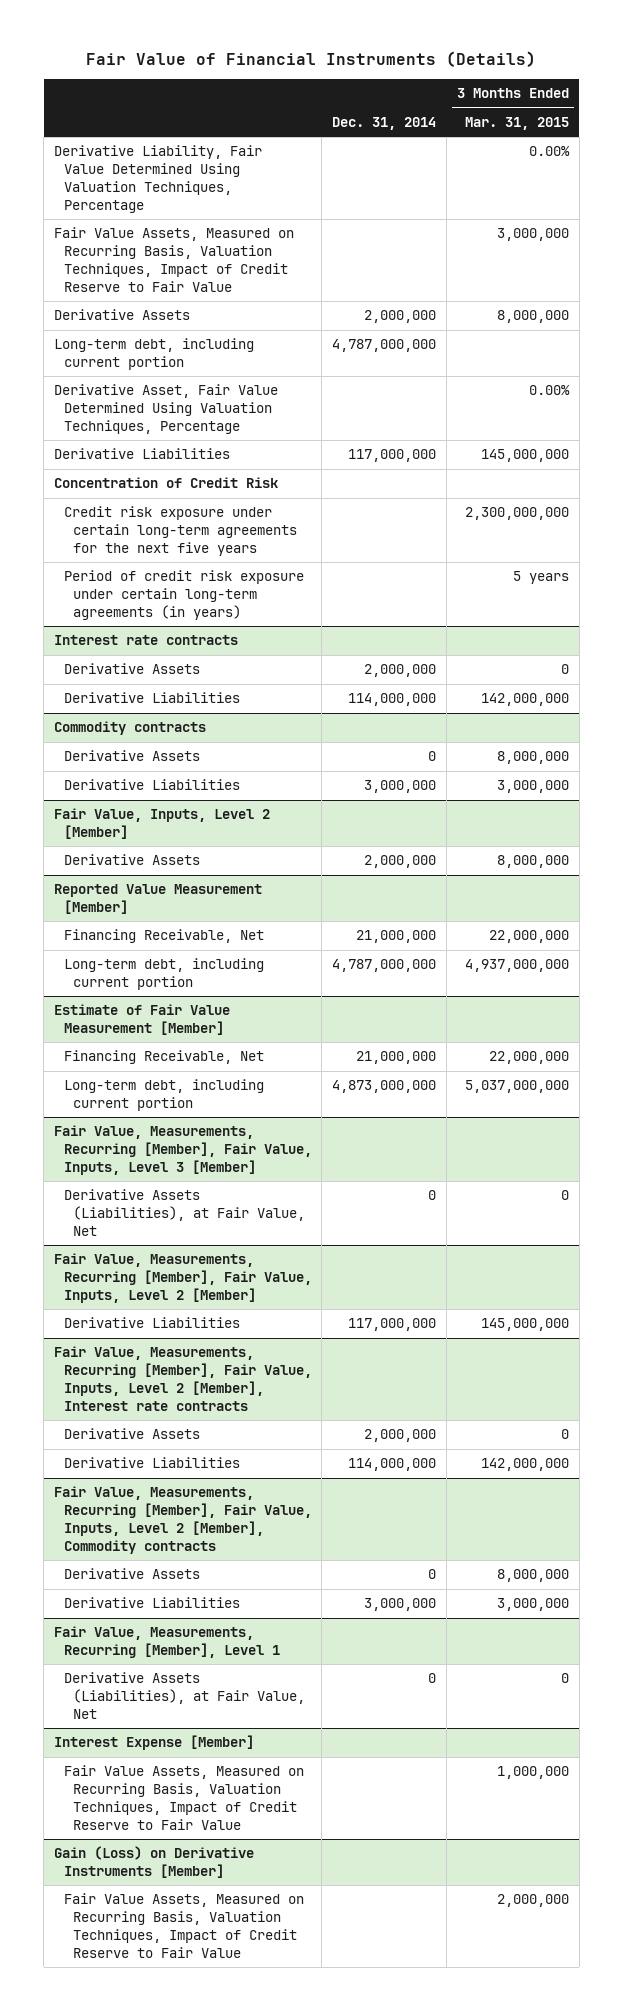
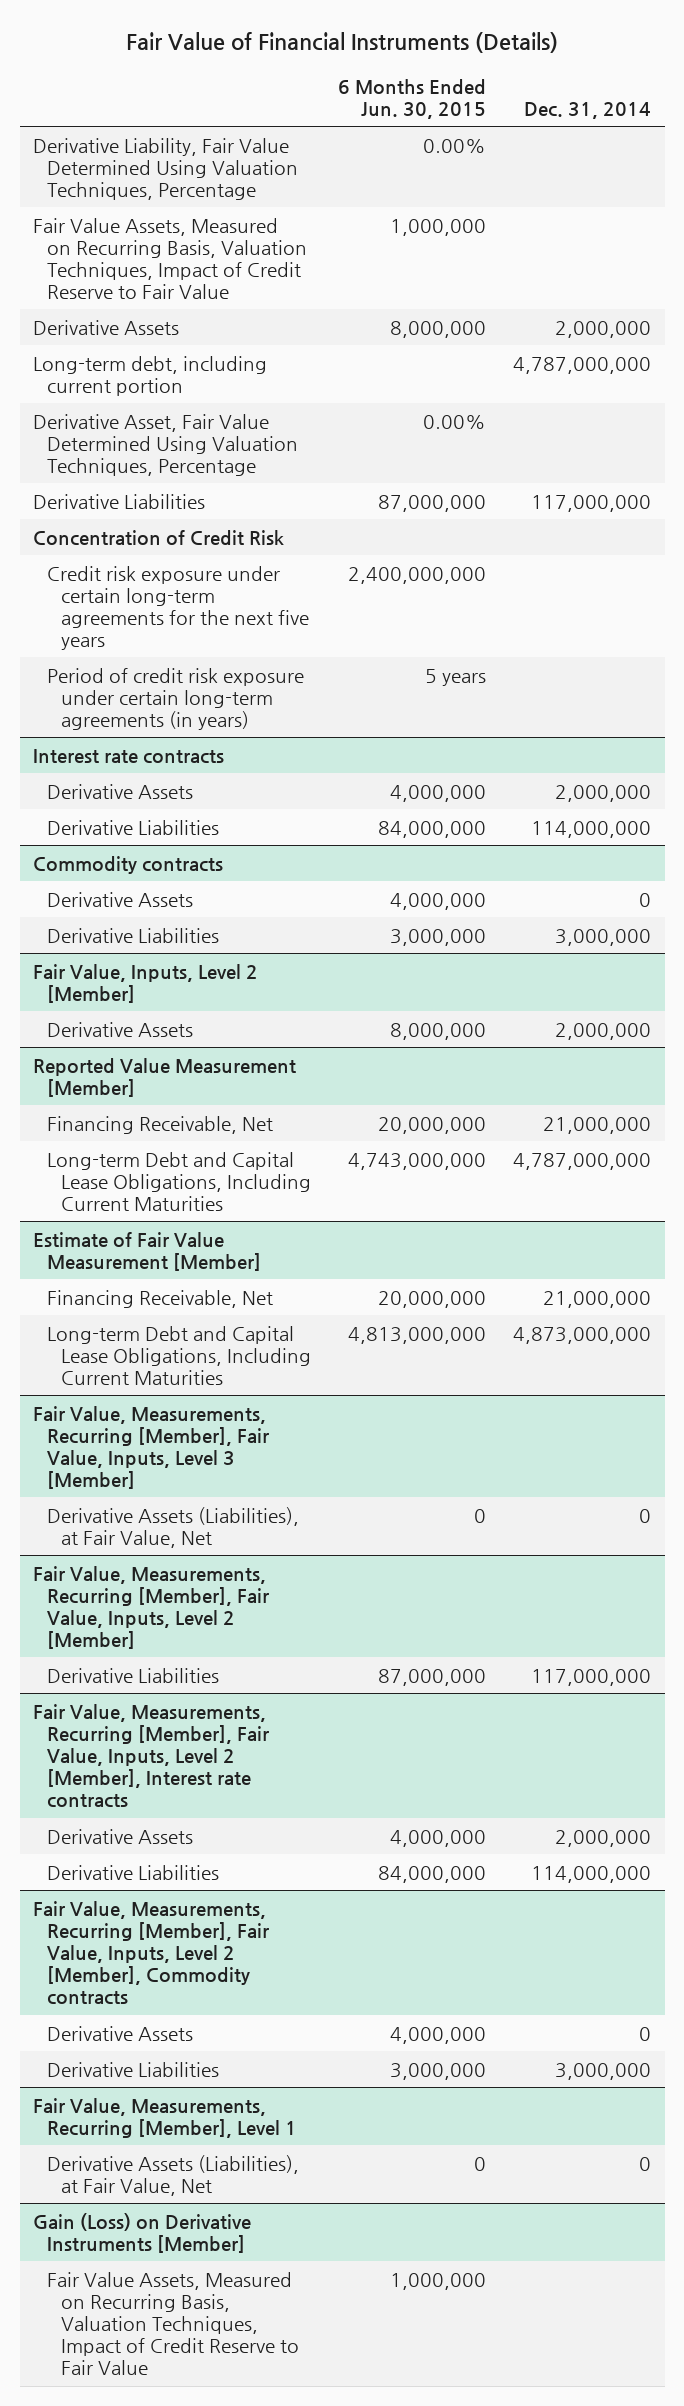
- | Dec. 31, 2014 | 3 Months Ended Mar. 31, 2015
+ | 6 Months Ended Jun. 30, 2015 | Dec. 31, 2014
@ Reported Value Measurement [Member]
- Long-term debt, including current portion | 4,787,000,000 | 4,937,000,000
+ Long-term Debt and Capital Lease Obligations, Including Current Maturities | 4,743,000,000 | 4,787,000,000
@ Estimate of Fair Value Measurement [Member]
- Long-term debt, including current portion | 4,873,000,000 | 5,037,000,000
+ Long-term Debt and Capital Lease Obligations, Including Current Maturities | 4,813,000,000 | 4,873,000,000
- Interest Expense [Member]
- Fair Value Assets, Measured on Recurring Basis, Valuation Techniques, Impact of Credit Reserve to Fair Value | | 1,000,000

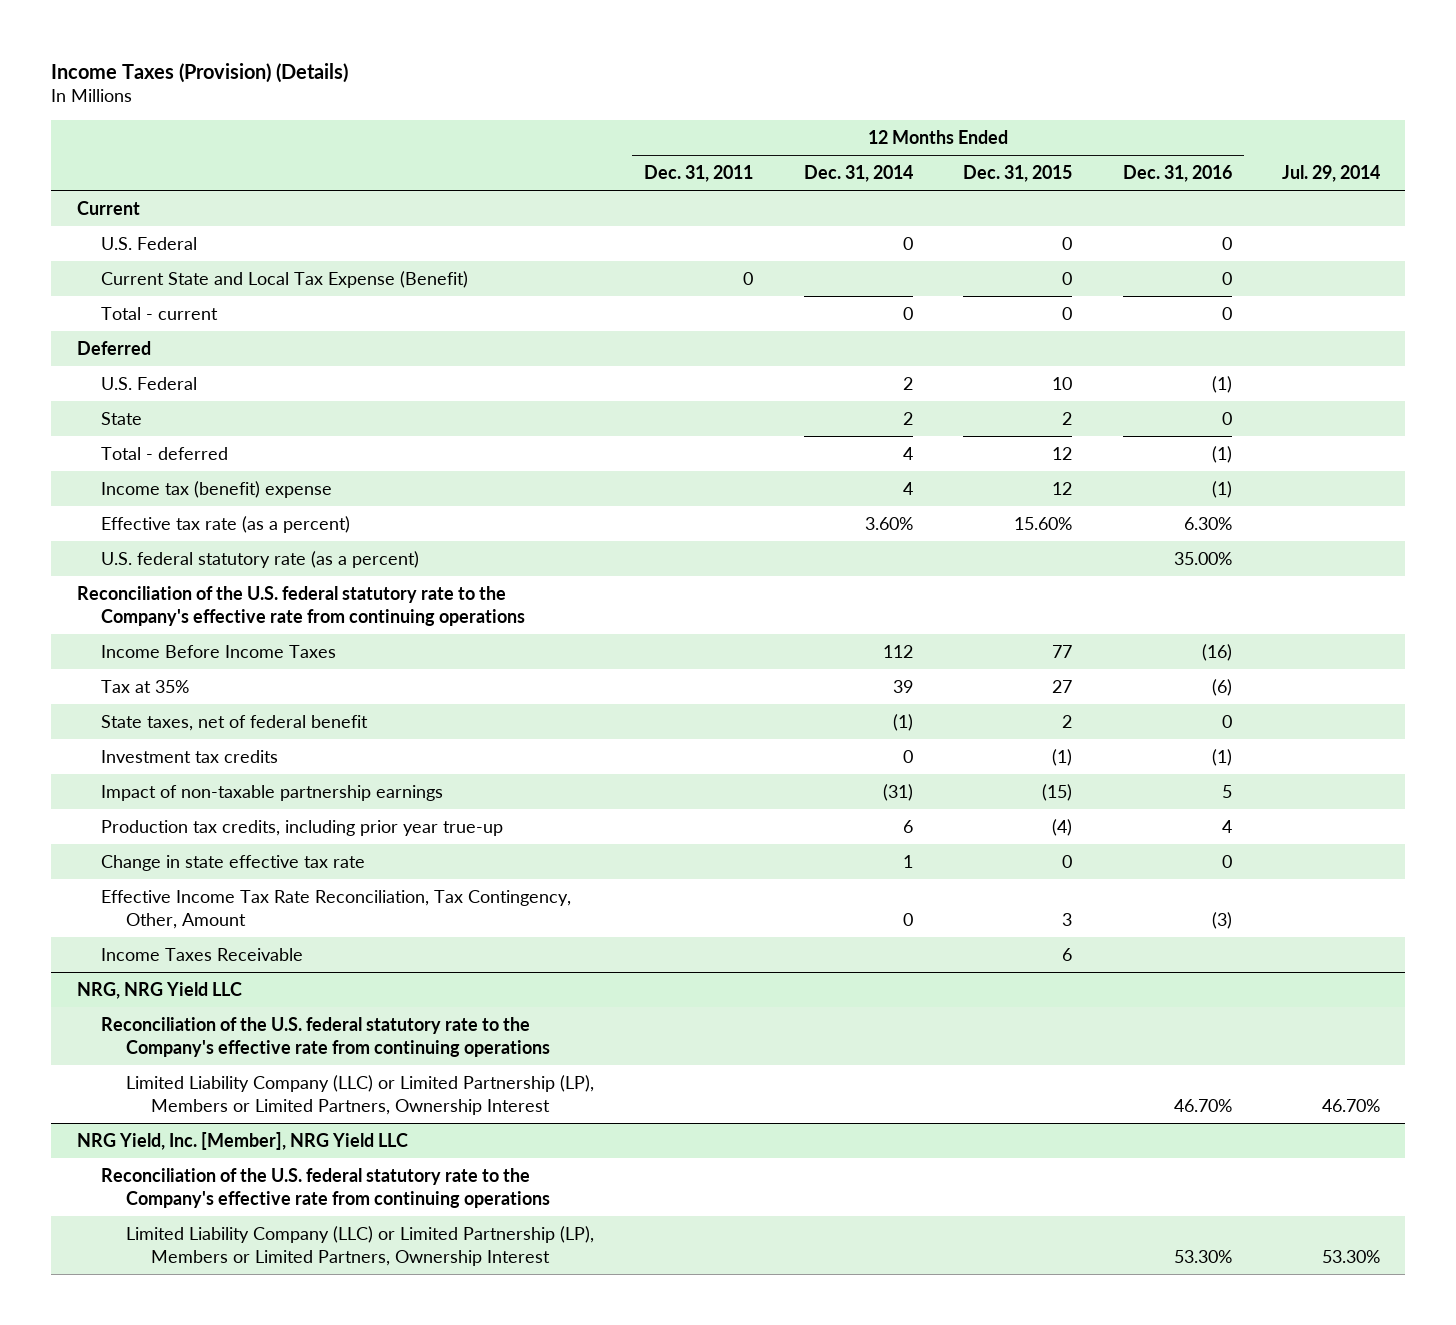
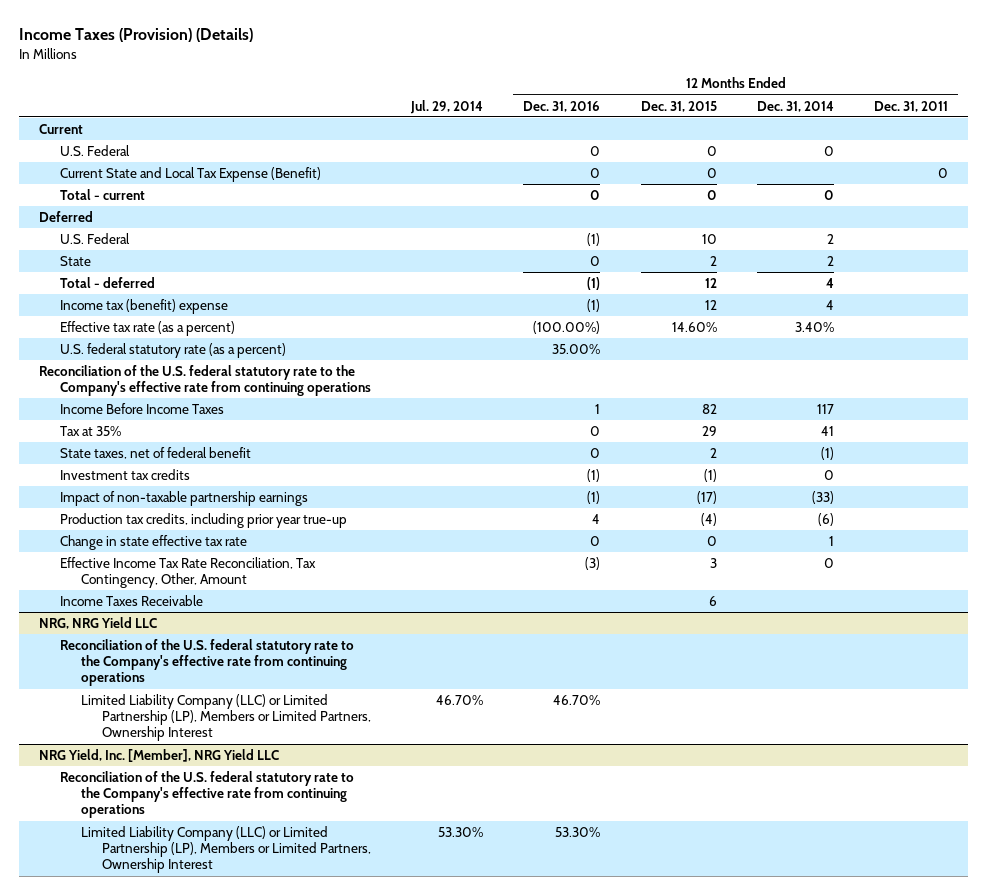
- | 12 Months Ended Dec. 31, 2011 | 12 Months Ended Dec. 31, 2014 | 12 Months Ended Dec. 31, 2015 | 12 Months Ended Dec. 31, 2016 | Jul. 29, 2014
+ | Jul. 29, 2014 | 12 Months Ended Dec. 31, 2016 | 12 Months Ended Dec. 31, 2015 | 12 Months Ended Dec. 31, 2014 | 12 Months Ended Dec. 31, 2011
- Effective tax rate (as a percent) | | 3.60% | 15.60% | 6.30% |
+ Effective tax rate (as a percent) | | (100.00%) | 14.60% | 3.40% |
- Income Before Income Taxes | | 112 | 77 | (16) |
- Tax at 35% | | 39 | 27 | (6) |
+ Income Before Income Taxes | | 1 | 82 | 117 |
+ Tax at 35% | | 0 | 29 | 41 |
- Impact of non-taxable partnership earnings | | (31) | (15) | 5 |
- Production tax credits, including prior year true-up | | 6 | (4) | 4 |
+ Impact of non-taxable partnership earnings | | (1) | (17) | (33) |
+ Production tax credits, including prior year true-up | | 4 | (4) | (6) |

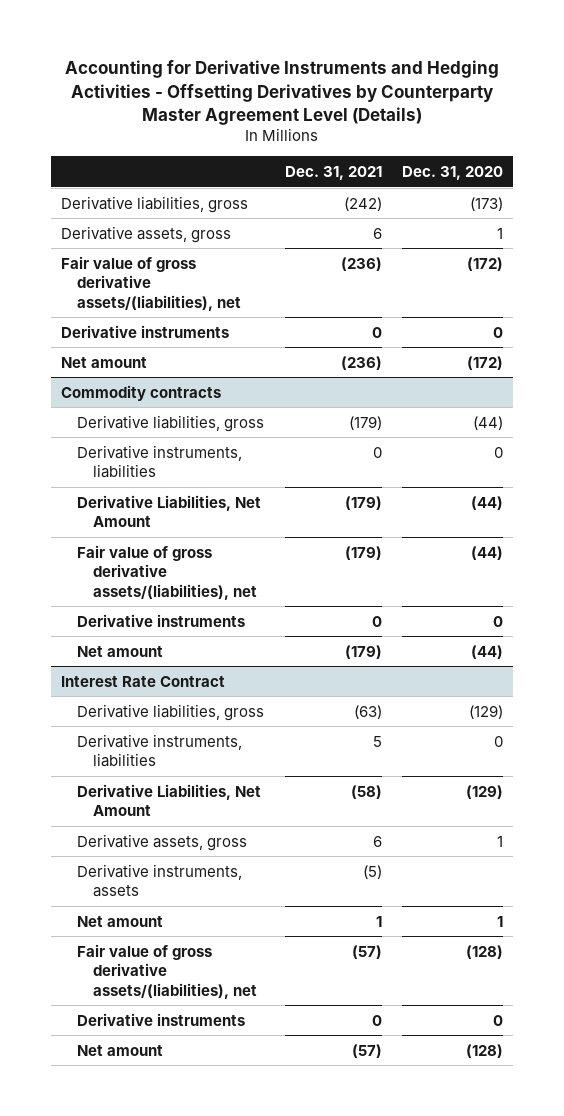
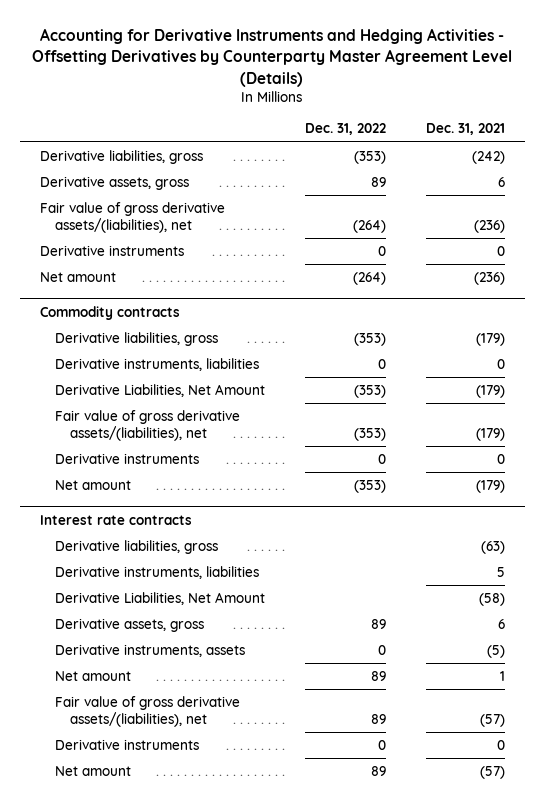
- | Dec. 31, 2021 | Dec. 31, 2020
+ | Dec. 31, 2022 | Dec. 31, 2021
- Interest Rate Contract
+ Interest rate contracts

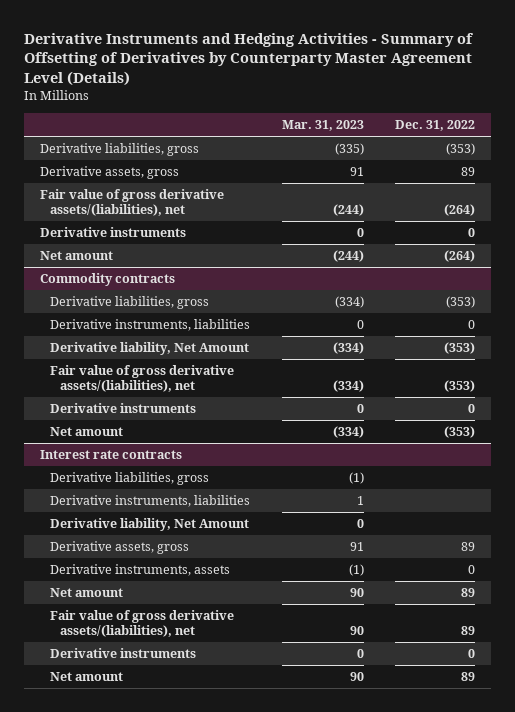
- Accounting for Derivative Instruments and Hedging Activities - Offsetting Derivatives by Counterparty Master Agreement Level (Details)
+ Derivative Instruments and Hedging Activities - Summary of Offsetting of Derivatives by Counterparty Master Agreement Level (Details)
- | Dec. 31, 2022 | Dec. 31, 2021
+ | Mar. 31, 2023 | Dec. 31, 2022
@ Commodity contracts
- Derivative Liabilities, Net Amount | (353) | (179)
+ Derivative liability, Net Amount | (334) | (353)
@ Interest rate contracts
- Derivative Liabilities, Net Amount | | (58)
+ Derivative liability, Net Amount | 0 |

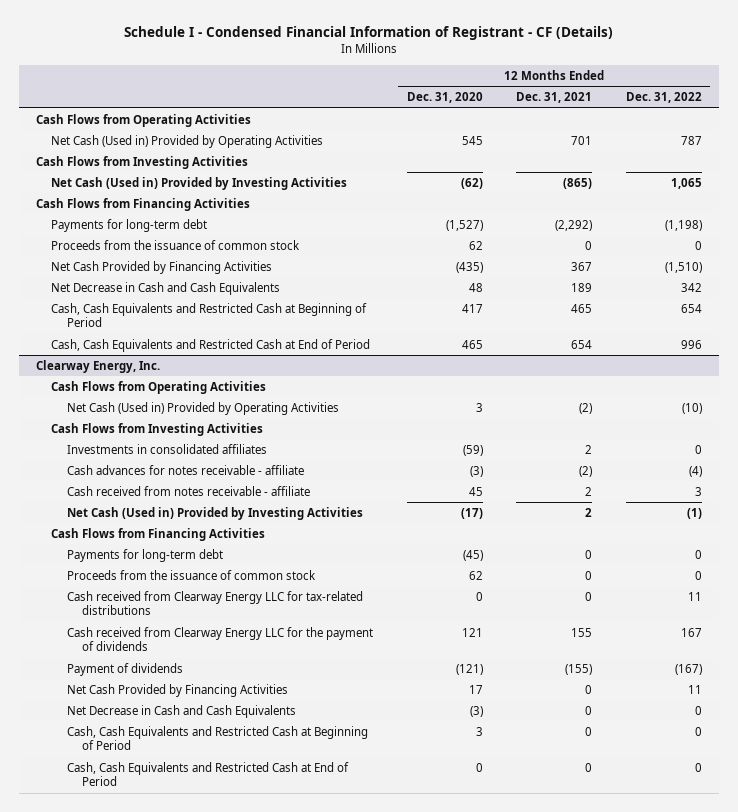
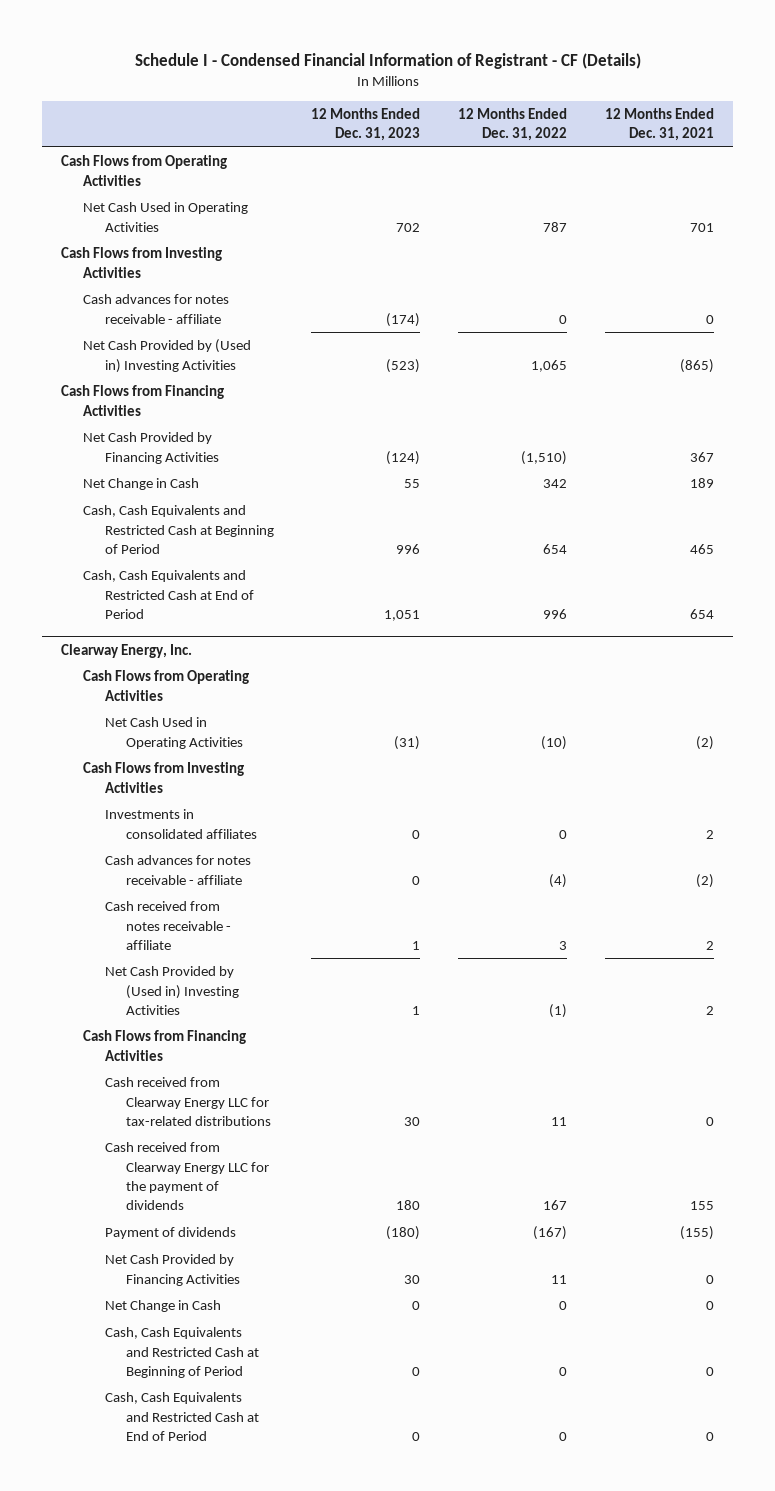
- | 12 Months Ended Dec. 31, 2020 | 12 Months Ended Dec. 31, 2021 | 12 Months Ended Dec. 31, 2022
+ | 12 Months Ended Dec. 31, 2023 | 12 Months Ended Dec. 31, 2022 | 12 Months Ended Dec. 31, 2021
- Net Cash (Used in) Provided by Operating Activities | 545 | 701 | 787
+ Net Cash Used in Operating Activities | 702 | 787 | 701
- Net Cash (Used in) Provided by Investing Activities | (62) | (865) | 1,065
+ Cash advances for notes receivable - affiliate | (174) | 0 | 0
+ Net Cash Provided by (Used in) Investing Activities | (523) | 1,065 | (865)
- Payments for long-term debt | (1,527) | (2,292) | (1,198)
- Proceeds from the issuance of common stock | 62 | 0 | 0
- Net Decrease in Cash and Cash Equivalents | 48 | 189 | 342
+ Net Change in Cash | 55 | 342 | 189
@ Clearway Energy, Inc.
- Net Cash (Used in) Provided by Operating Activities | 3 | (2) | (10)
+ Net Cash Used in Operating Activities | (31) | (10) | (2)
- Net Cash (Used in) Provided by Investing Activities | (17) | 2 | (1)
+ Net Cash Provided by (Used in) Investing Activities | 1 | (1) | 2
- Payments for long-term debt | (45) | 0 | 0
- Proceeds from the issuance of common stock | 62 | 0 | 0
- Net Decrease in Cash and Cash Equivalents | (3) | 0 | 0
+ Net Change in Cash | 0 | 0 | 0

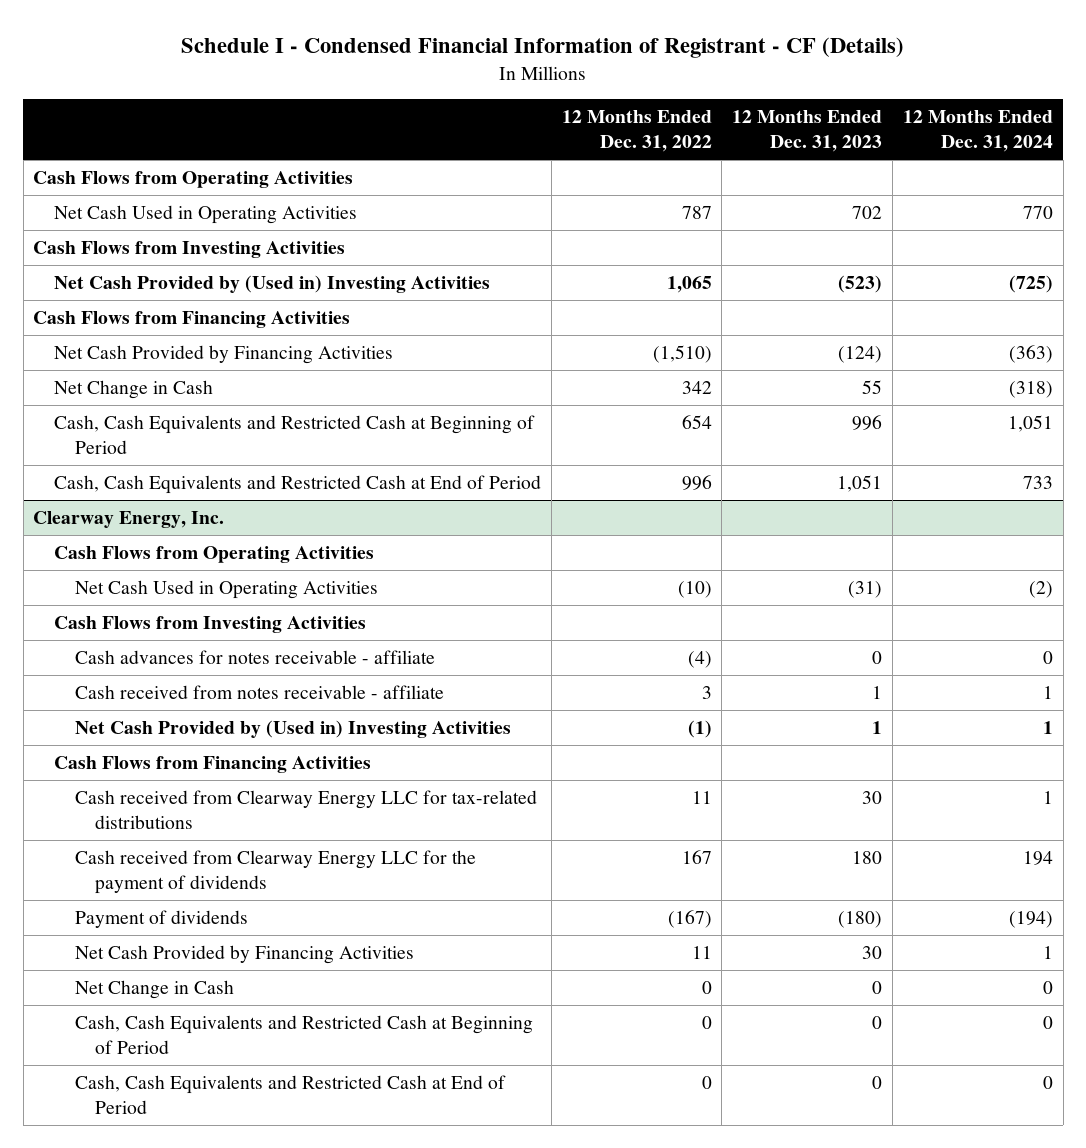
- | 12 Months Ended Dec. 31, 2023 | 12 Months Ended Dec. 31, 2022 | 12 Months Ended Dec. 31, 2021
+ | 12 Months Ended Dec. 31, 2022 | 12 Months Ended Dec. 31, 2023 | 12 Months Ended Dec. 31, 2024
- Cash advances for notes receivable - affiliate | (174) | 0 | 0
@ Clearway Energy, Inc.
- Investments in consolidated affiliates | 0 | 0 | 2

